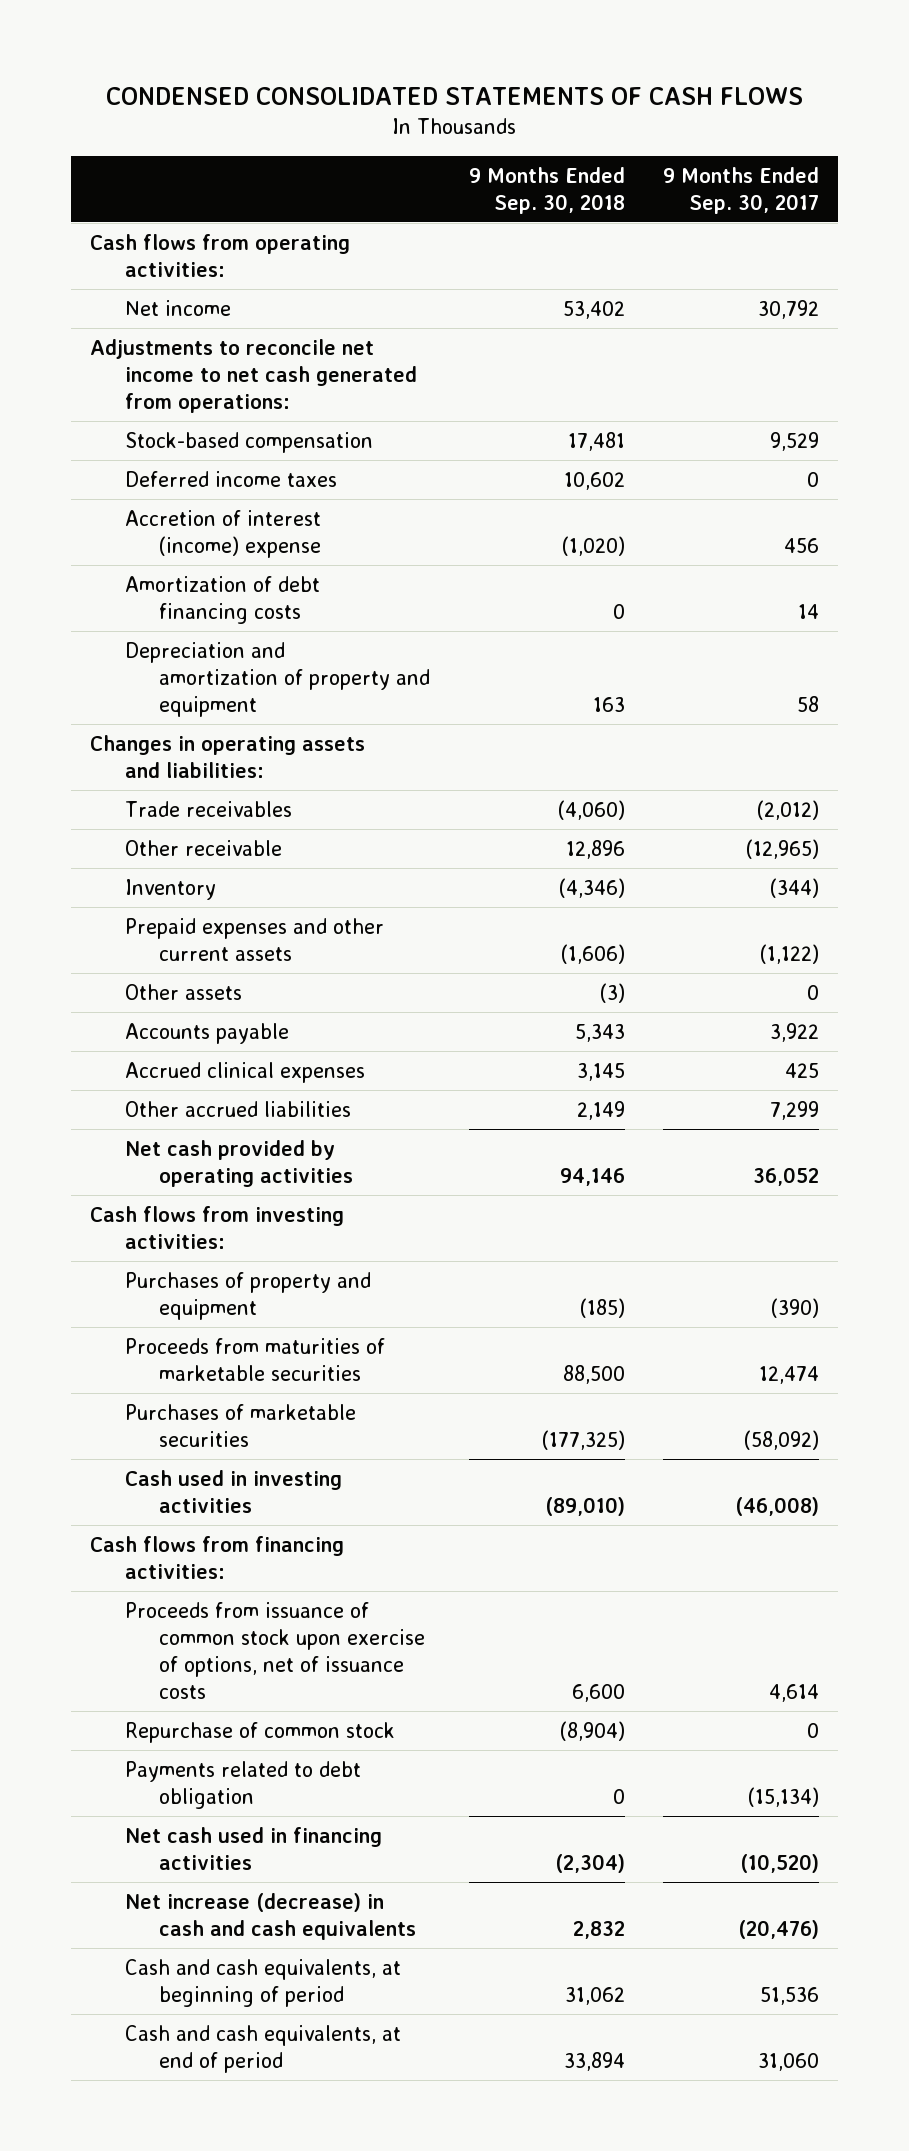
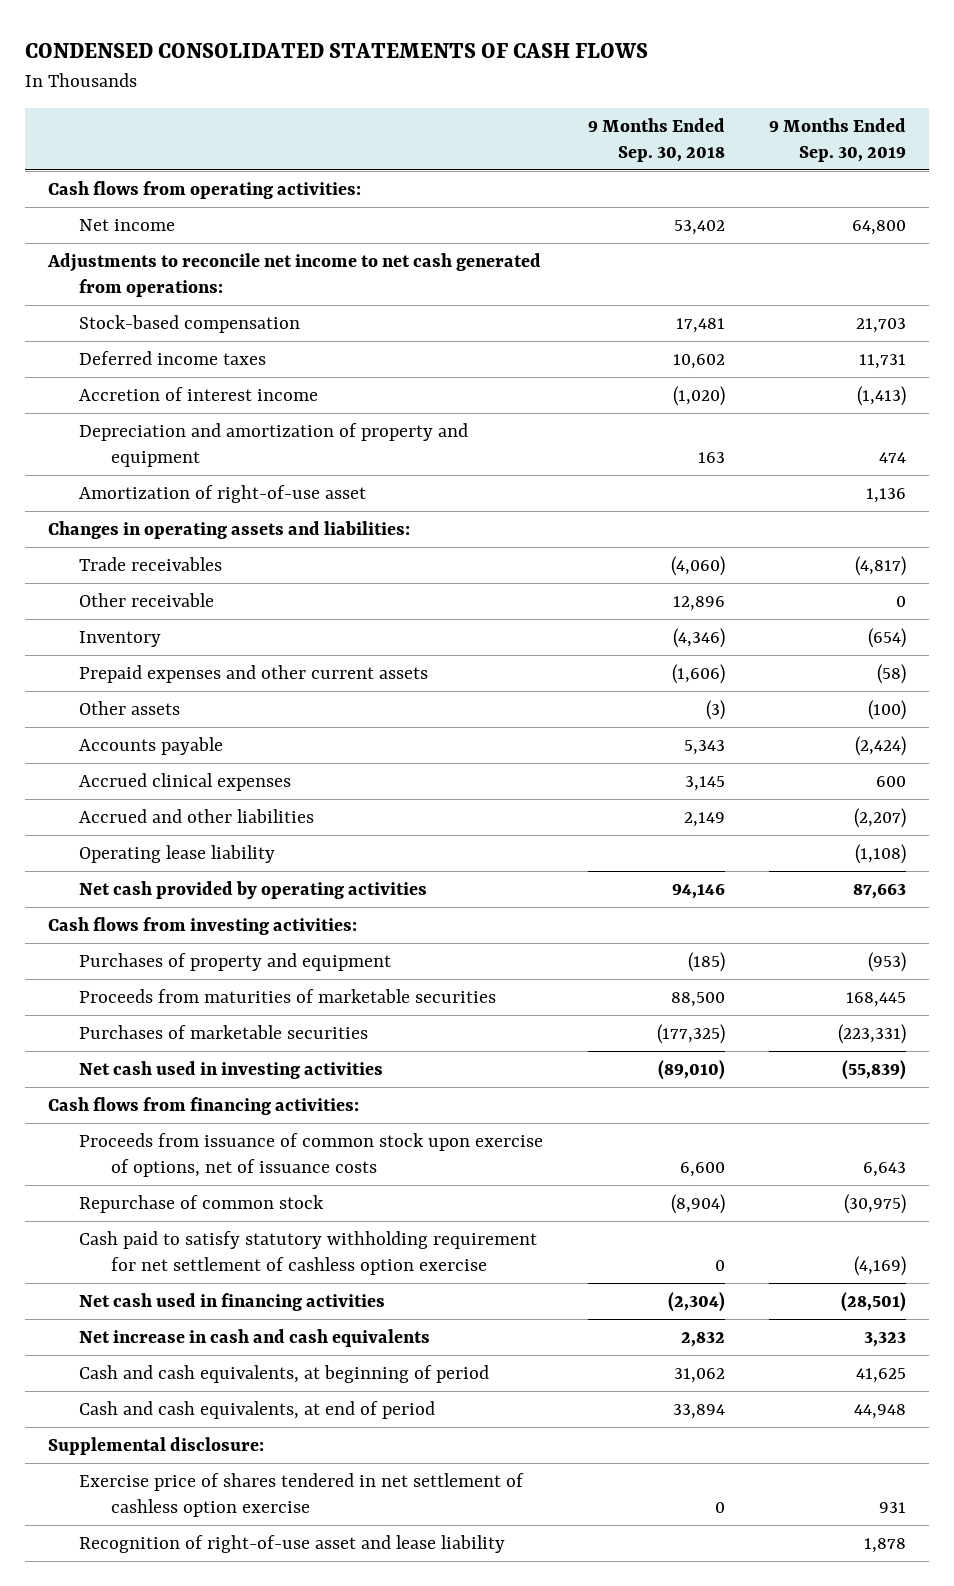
- | 9 Months Ended Sep. 30, 2018 | 9 Months Ended Sep. 30, 2017
+ | 9 Months Ended Sep. 30, 2018 | 9 Months Ended Sep. 30, 2019
- Accretion of interest (income) expense | (1,020) | 456
- Amortization of debt financing costs | 0 | 14
+ Accretion of interest income | (1,020) | (1,413)
+ Amortization of right-of-use asset | | 1,136
- Other accrued liabilities | 2,149 | 7,299
+ Accrued and other liabilities | 2,149 | (2,207)
+ Operating lease liability | | (1,108)
- Cash used in investing activities | (89,010) | (46,008)
+ Net cash used in investing activities | (89,010) | (55,839)
- Payments related to debt obligation | 0 | (15,134)
+ Cash paid to satisfy statutory withholding requirement for net settlement of cashless option exercise | 0 | (4,169)
- Net increase (decrease) in cash and cash equivalents | 2,832 | (20,476)
+ Net increase in cash and cash equivalents | 2,832 | 3,323
+ Supplemental disclosure:
+ Exercise price of shares tendered in net settlement of cashless option exercise | 0 | 931
+ Recognition of right-of-use asset and lease liability | | 1,878

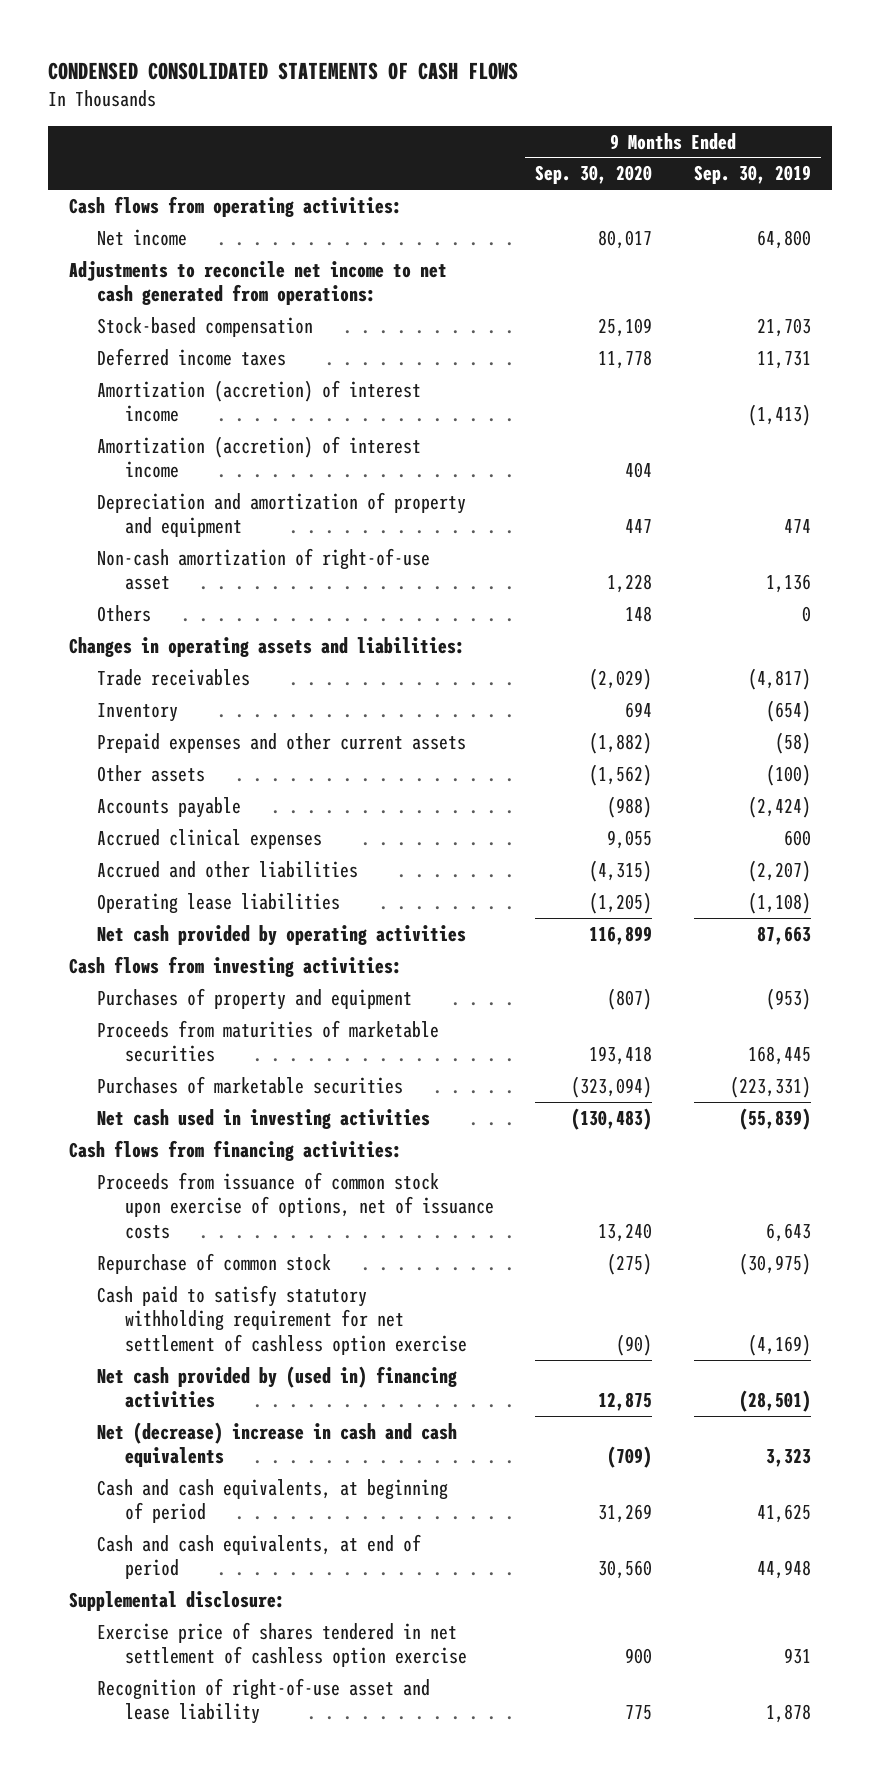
- | 9 Months Ended Sep. 30, 2018 | 9 Months Ended Sep. 30, 2019
+ | 9 Months Ended Sep. 30, 2020 | 9 Months Ended Sep. 30, 2019
- Accretion of interest income | (1,020) | (1,413)
+ Amortization (accretion) of interest income | | (1,413)
+ Amortization (accretion) of interest income | 404 |
- Amortization of right-of-use asset | | 1,136
+ Non-cash amortization of right-of-use asset | 1,228 | 1,136
+ Others | 148 | 0
- Other receivable | 12,896 | 0
- Operating lease liability | | (1,108)
+ Operating lease liabilities | (1,205) | (1,108)
- Net cash used in financing activities | (2,304) | (28,501)
- Net increase in cash and cash equivalents | 2,832 | 3,323
+ Net cash provided by (used in) financing activities | 12,875 | (28,501)
+ Net (decrease) increase in cash and cash equivalents | (709) | 3,323

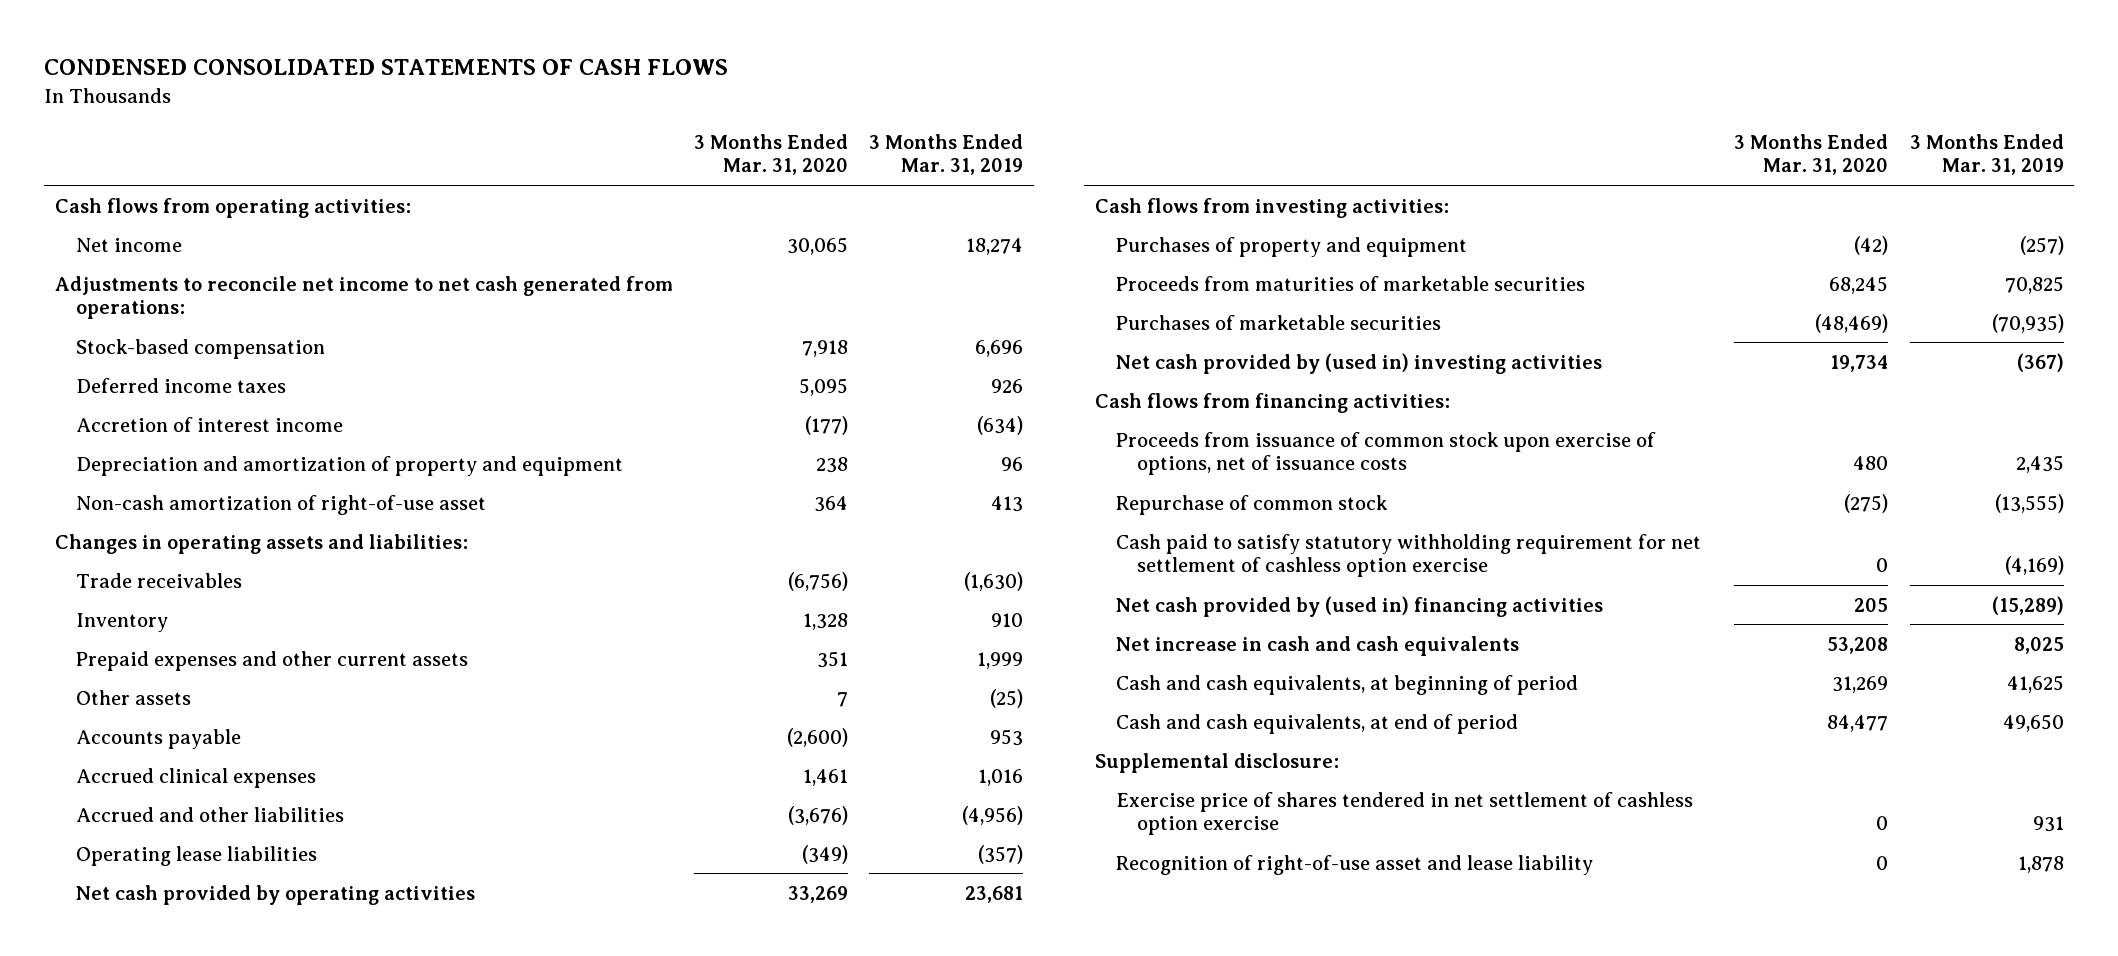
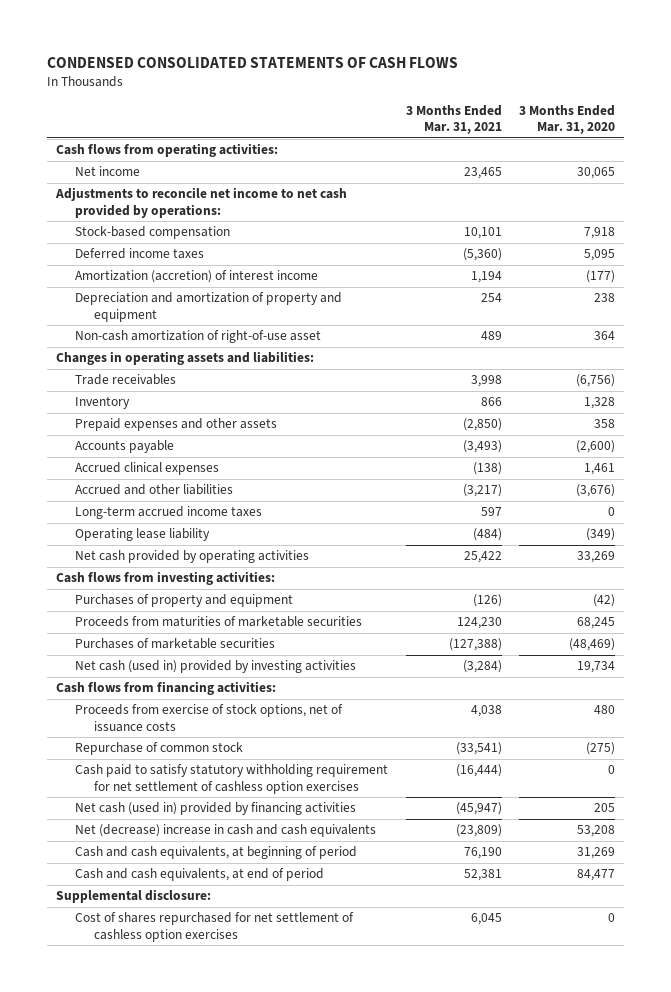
- | 3 Months Ended Mar. 31, 2020 | 3 Months Ended Mar. 31, 2019
+ | 3 Months Ended Mar. 31, 2021 | 3 Months Ended Mar. 31, 2020
- Adjustments to reconcile net income to net cash generated from operations:
+ Adjustments to reconcile net income to net cash provided by operations:
- Accretion of interest income | (177) | (634)
+ Amortization (accretion) of interest income | 1,194 | (177)
- Prepaid expenses and other current assets | 351 | 1,999
- Other assets | 7 | (25)
+ Prepaid expenses and other assets | (2,850) | 358
- Operating lease liabilities | (349) | (357)
+ Long-term accrued income taxes | 597 | 0
+ Operating lease liability | (484) | (349)
- Net cash provided by (used in) investing activities | 19,734 | (367)
+ Net cash (used in) provided by investing activities | (3,284) | 19,734
- Proceeds from issuance of common stock upon exercise of options, net of issuance costs | 480 | 2,435
+ Proceeds from exercise of stock options, net of issuance costs | 4,038 | 480
- Cash paid to satisfy statutory withholding requirement for net settlement of cashless option exercise | 0 | (4,169)
- Net cash provided by (used in) financing activities | 205 | (15,289)
- Net increase in cash and cash equivalents | 53,208 | 8,025
+ Cash paid to satisfy statutory withholding requirement for net settlement of cashless option exercises | (16,444) | 0
+ Net cash (used in) provided by financing activities | (45,947) | 205
+ Net (decrease) increase in cash and cash equivalents | (23,809) | 53,208
- Exercise price of shares tendered in net settlement of cashless option exercise | 0 | 931
- Recognition of right-of-use asset and lease liability | 0 | 1,878
+ Cost of shares repurchased for net settlement of cashless option exercises | 6,045 | 0

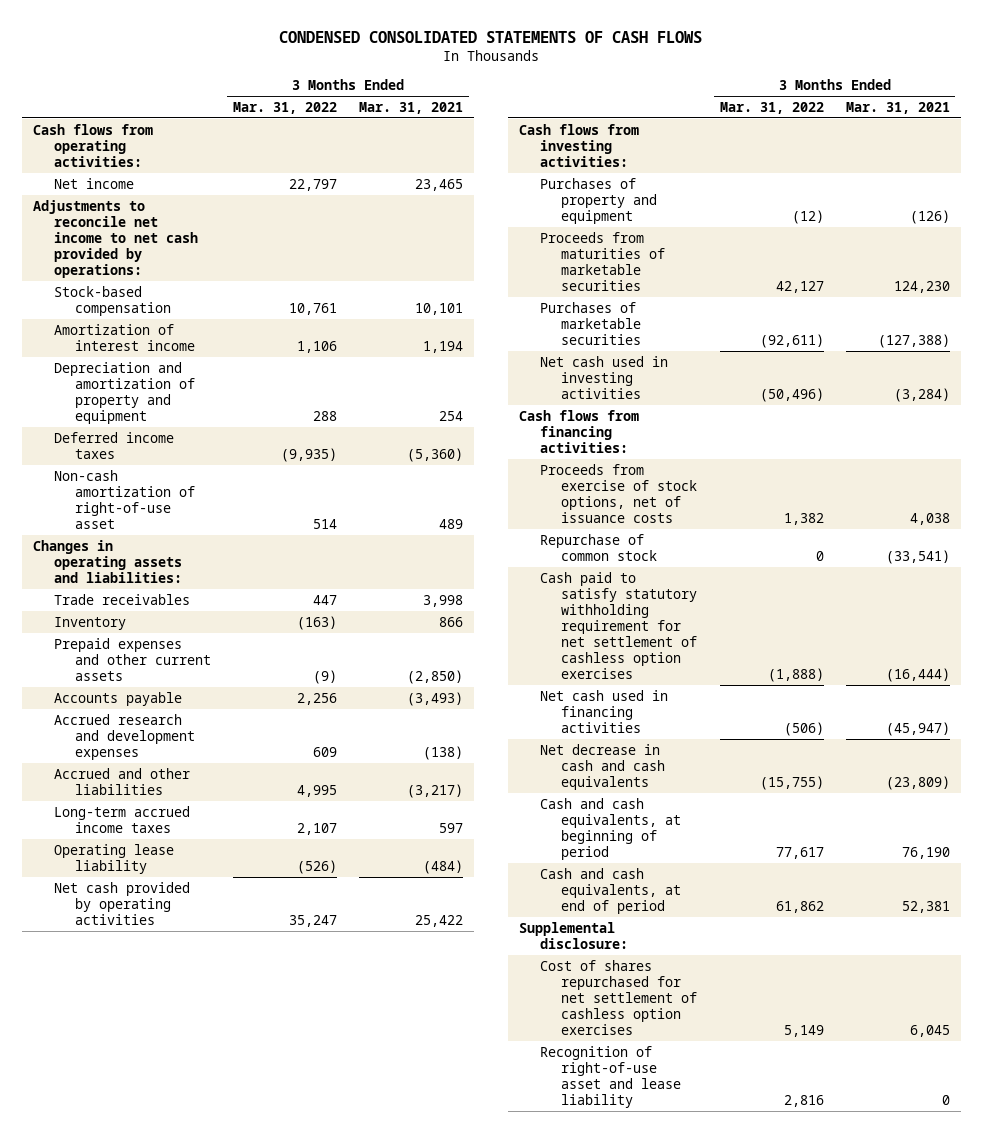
- | 3 Months Ended Mar. 31, 2021 | 3 Months Ended Mar. 31, 2020
+ | 3 Months Ended Mar. 31, 2022 | 3 Months Ended Mar. 31, 2021
- Amortization (accretion) of interest income | 1,194 | (177)
+ Amortization of interest income | 1,106 | 1,194
moved down: Deferred income taxes | (9,935) | (5,360)
- Prepaid expenses and other assets | (2,850) | 358
+ Prepaid expenses and other current assets | (9) | (2,850)
- Accrued clinical expenses | (138) | 1,461
+ Accrued research and development expenses | 609 | (138)
- Net cash (used in) provided by investing activities | (3,284) | 19,734
+ Net cash used in investing activities | (50,496) | (3,284)
- Net cash (used in) provided by financing activities | (45,947) | 205
- Net (decrease) increase in cash and cash equivalents | (23,809) | 53,208
+ Net cash used in financing activities | (506) | (45,947)
+ Net decrease in cash and cash equivalents | (15,755) | (23,809)
+ Recognition of right-of-use asset and lease liability | 2,816 | 0

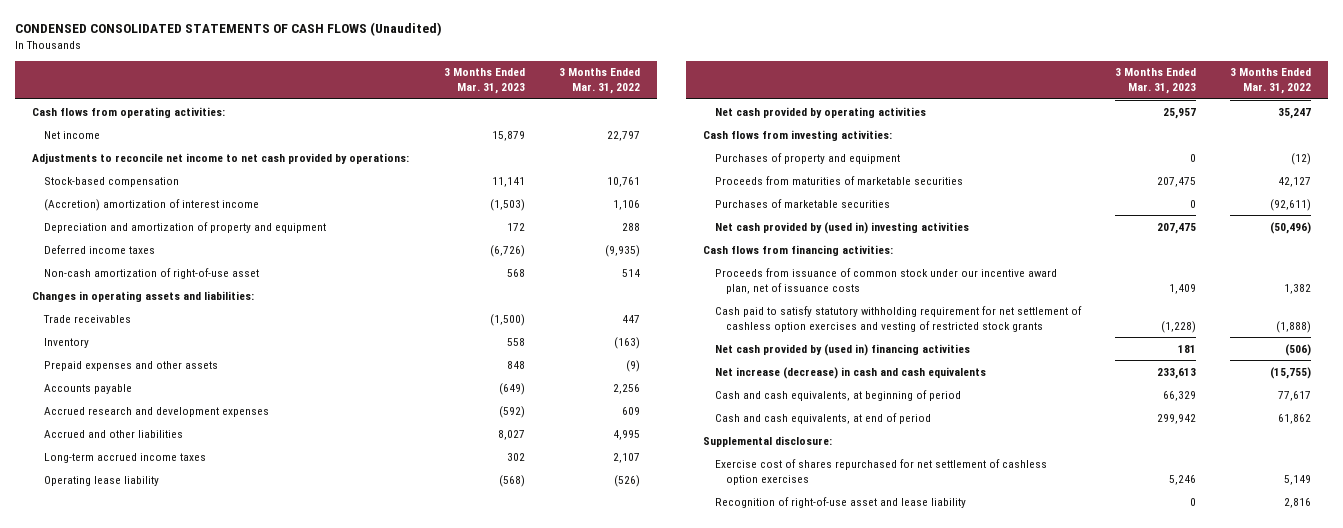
- CONDENSED CONSOLIDATED STATEMENTS OF CASH FLOWS
+ CONDENSED CONSOLIDATED STATEMENTS OF CASH FLOWS (Unaudited)
- | 3 Months Ended Mar. 31, 2022 | 3 Months Ended Mar. 31, 2021
+ | 3 Months Ended Mar. 31, 2023 | 3 Months Ended Mar. 31, 2022
- Amortization of interest income | 1,106 | 1,194
+ (Accretion) amortization of interest income | (1,503) | 1,106
- Prepaid expenses and other current assets | (9) | (2,850)
+ Prepaid expenses and other assets | 848 | (9)
- Net cash used in investing activities | (50,496) | (3,284)
+ Net cash provided by (used in) investing activities | 207,475 | (50,496)
- Proceeds from exercise of stock options, net of issuance costs | 1,382 | 4,038
- Repurchase of common stock | 0 | (33,541)
- Cash paid to satisfy statutory withholding requirement for net settlement of cashless option exercises | (1,888) | (16,444)
- Net cash used in financing activities | (506) | (45,947)
- Net decrease in cash and cash equivalents | (15,755) | (23,809)
+ Proceeds from issuance of common stock under our incentive award plan, net of issuance costs | 1,409 | 1,382
+ Cash paid to satisfy statutory withholding requirement for net settlement of cashless option exercises and vesting of restricted stock grants | (1,228) | (1,888)
+ Net cash provided by (used in) financing activities | 181 | (506)
+ Net increase (decrease) in cash and cash equivalents | 233,613 | (15,755)
- Cost of shares repurchased for net settlement of cashless option exercises | 5,149 | 6,045
+ Exercise cost of shares repurchased for net settlement of cashless option exercises | 5,246 | 5,149

